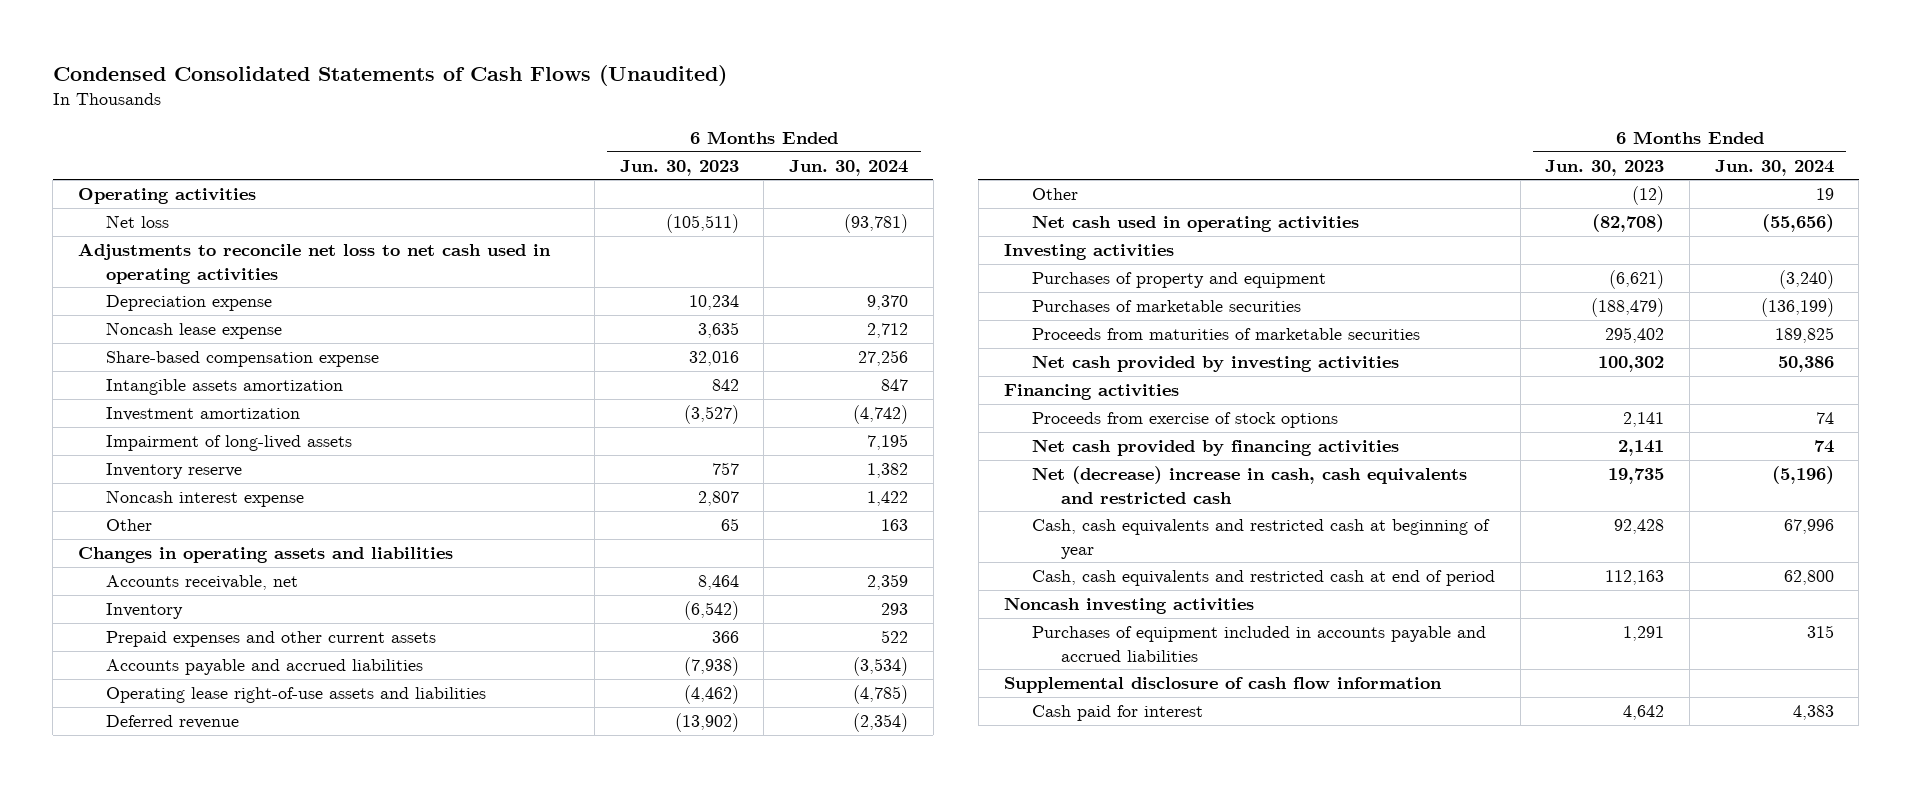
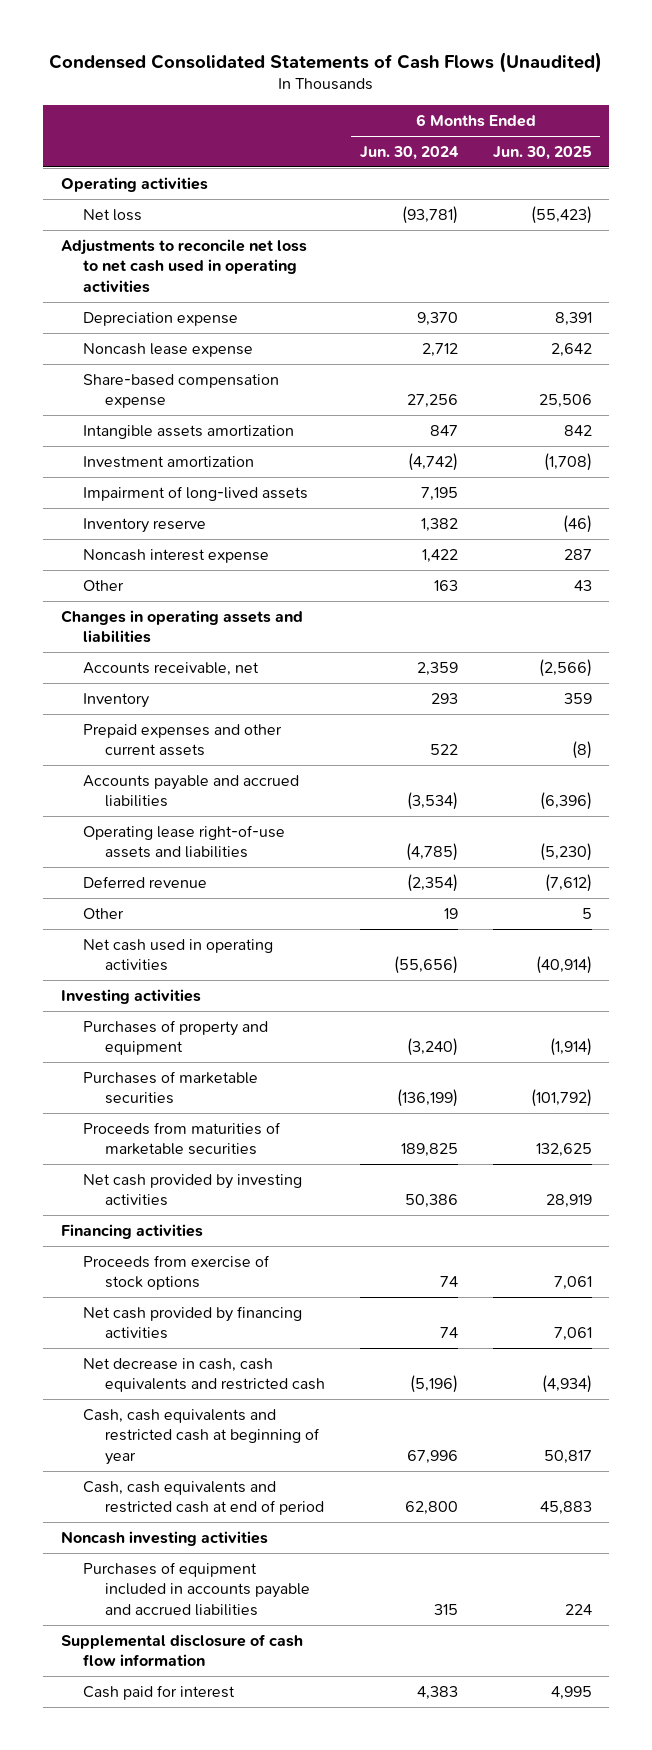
- | 6 Months Ended Jun. 30, 2023 | 6 Months Ended Jun. 30, 2024
+ | 6 Months Ended Jun. 30, 2024 | 6 Months Ended Jun. 30, 2025
- Net (decrease) increase in cash, cash equivalents and restricted cash | 19,735 | (5,196)
+ Net decrease in cash, cash equivalents and restricted cash | (5,196) | (4,934)

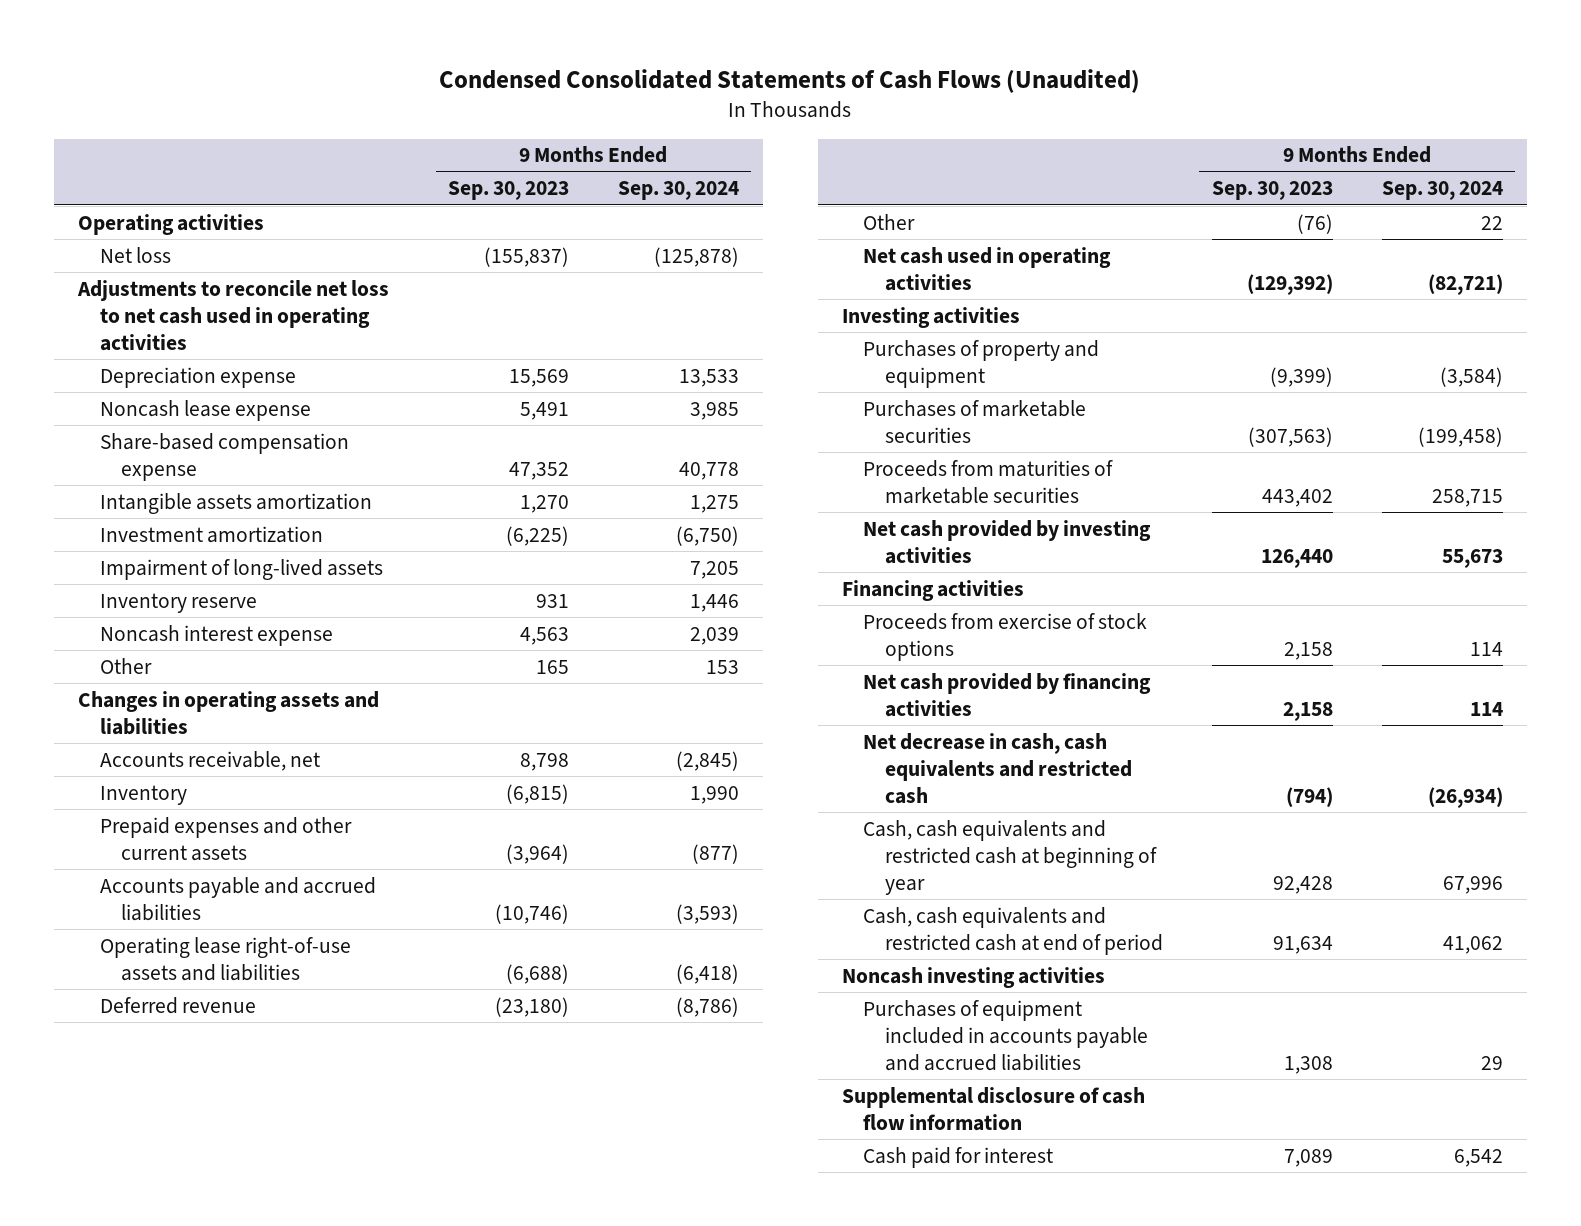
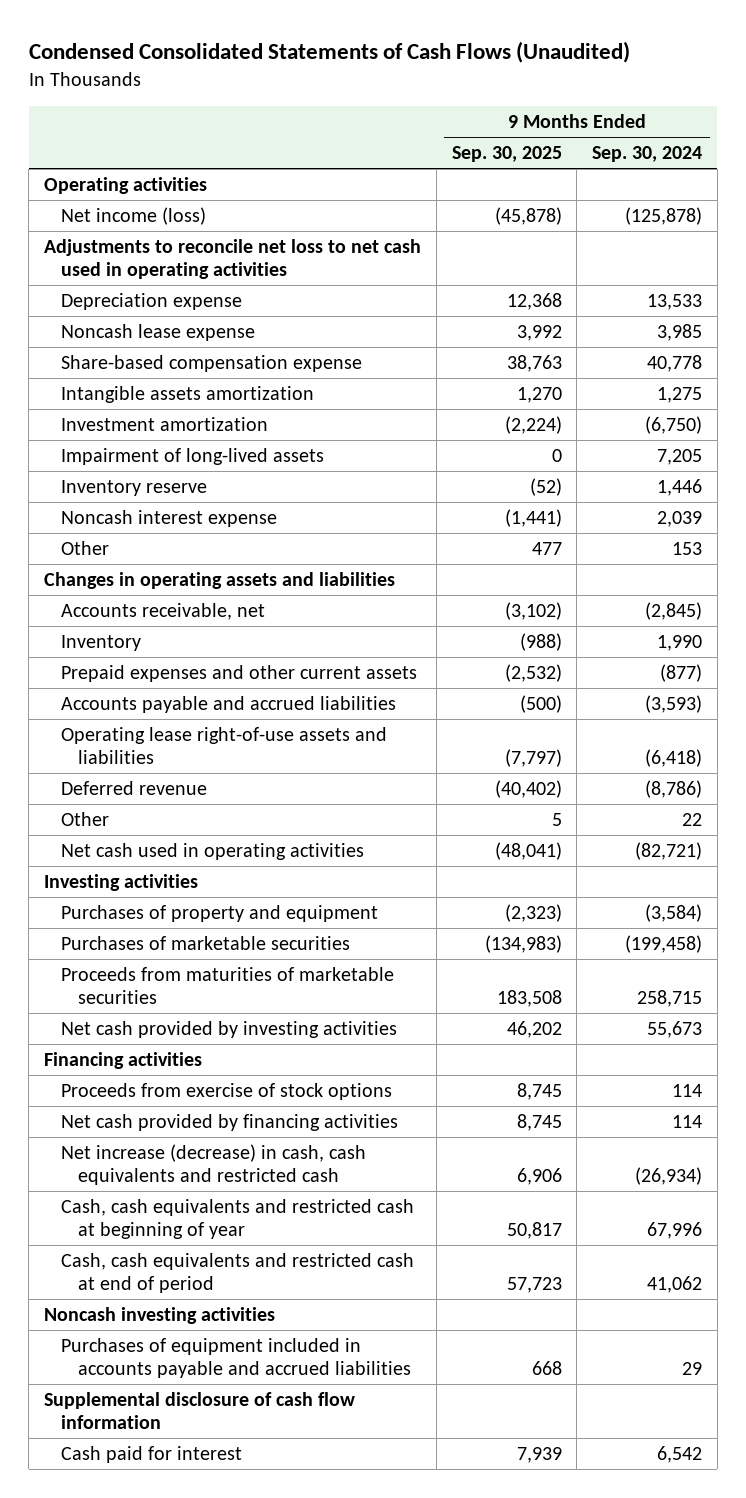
- | 9 Months Ended Sep. 30, 2023 | 9 Months Ended Sep. 30, 2024
+ | 9 Months Ended Sep. 30, 2025 | 9 Months Ended Sep. 30, 2024
- Net loss | (155,837) | (125,878)
+ Net income (loss) | (45,878) | (125,878)
- Net decrease in cash, cash equivalents and restricted cash | (794) | (26,934)
+ Net increase (decrease) in cash, cash equivalents and restricted cash | 6,906 | (26,934)

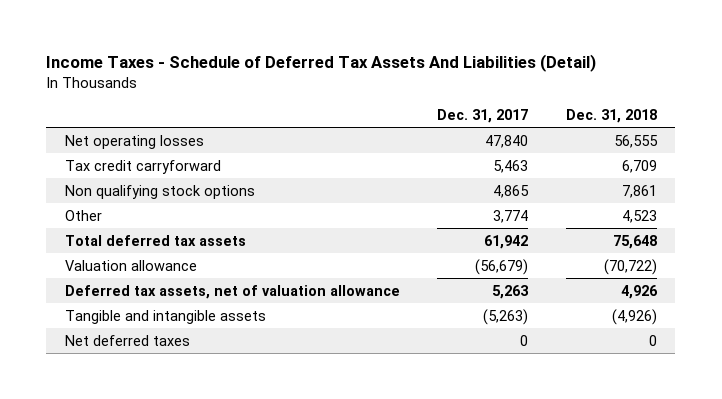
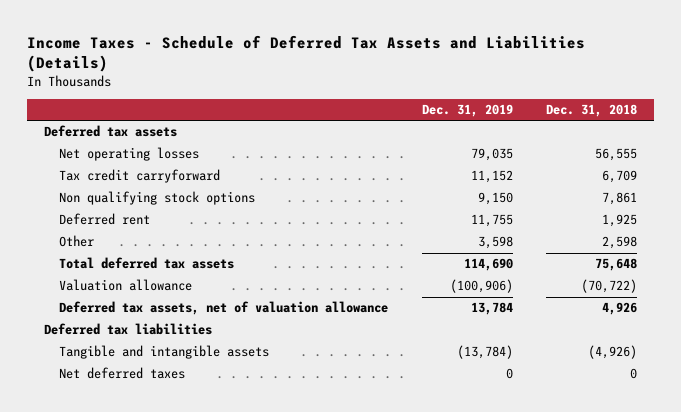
- Income Taxes - Schedule of Deferred Tax Assets And Liabilities (Detail)
+ Income Taxes - Schedule of Deferred Tax Assets and Liabilities (Details)
- | Dec. 31, 2017 | Dec. 31, 2018
+ | Dec. 31, 2019 | Dec. 31, 2018
+ Deferred tax assets
- Other | 3,774 | 4,523
+ Deferred rent | 11,755 | 1,925
+ Other | 3,598 | 2,598
+ Deferred tax liabilities

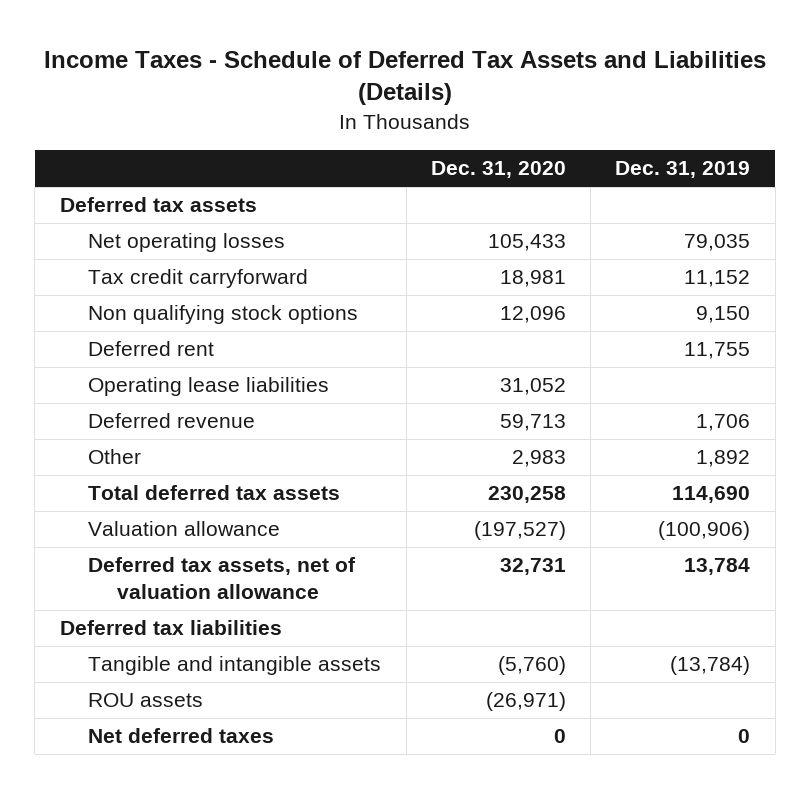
- | Dec. 31, 2019 | Dec. 31, 2018
+ | Dec. 31, 2020 | Dec. 31, 2019
- Other | 3,598 | 2,598
+ Operating lease liabilities | 31,052 |
+ Deferred revenue | 59,713 | 1,706
+ Other | 2,983 | 1,892
+ ROU assets | (26,971) |

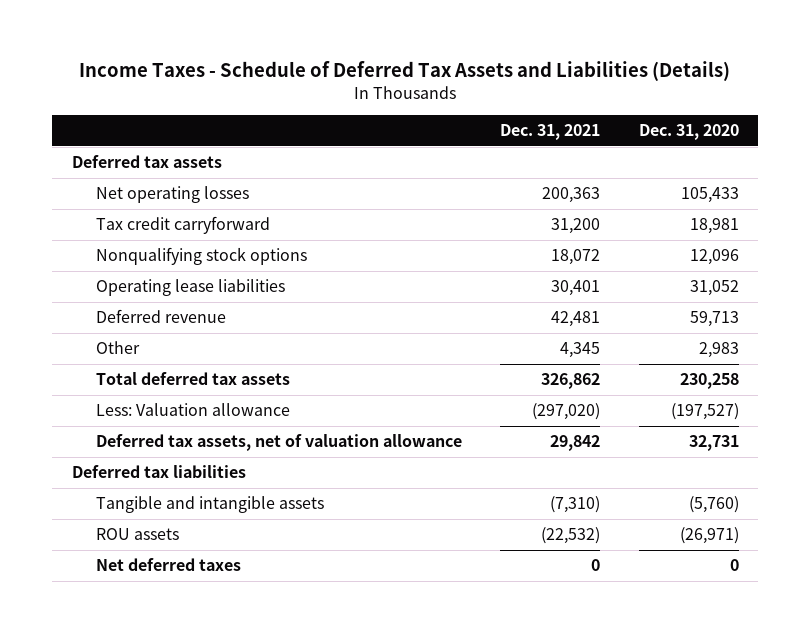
- | Dec. 31, 2020 | Dec. 31, 2019
+ | Dec. 31, 2021 | Dec. 31, 2020
- Non qualifying stock options | 12,096 | 9,150
- Deferred rent | | 11,755
+ Nonqualifying stock options | 18,072 | 12,096
- Valuation allowance | (197,527) | (100,906)
+ Less: Valuation allowance | (297,020) | (197,527)

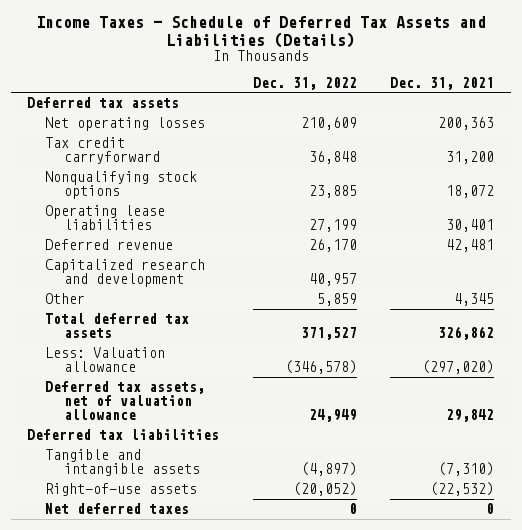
- | Dec. 31, 2021 | Dec. 31, 2020
+ | Dec. 31, 2022 | Dec. 31, 2021
+ Capitalized research and development | 40,957 |
- ROU assets | (22,532) | (26,971)
+ Right-of-use assets | (20,052) | (22,532)

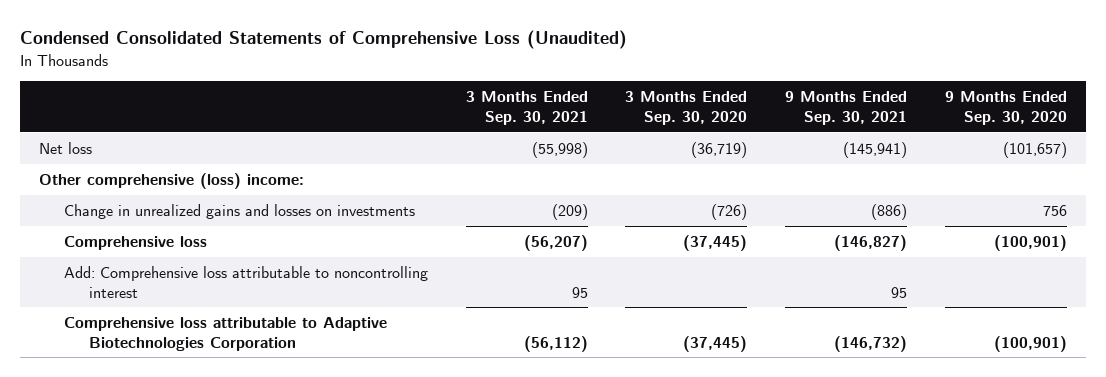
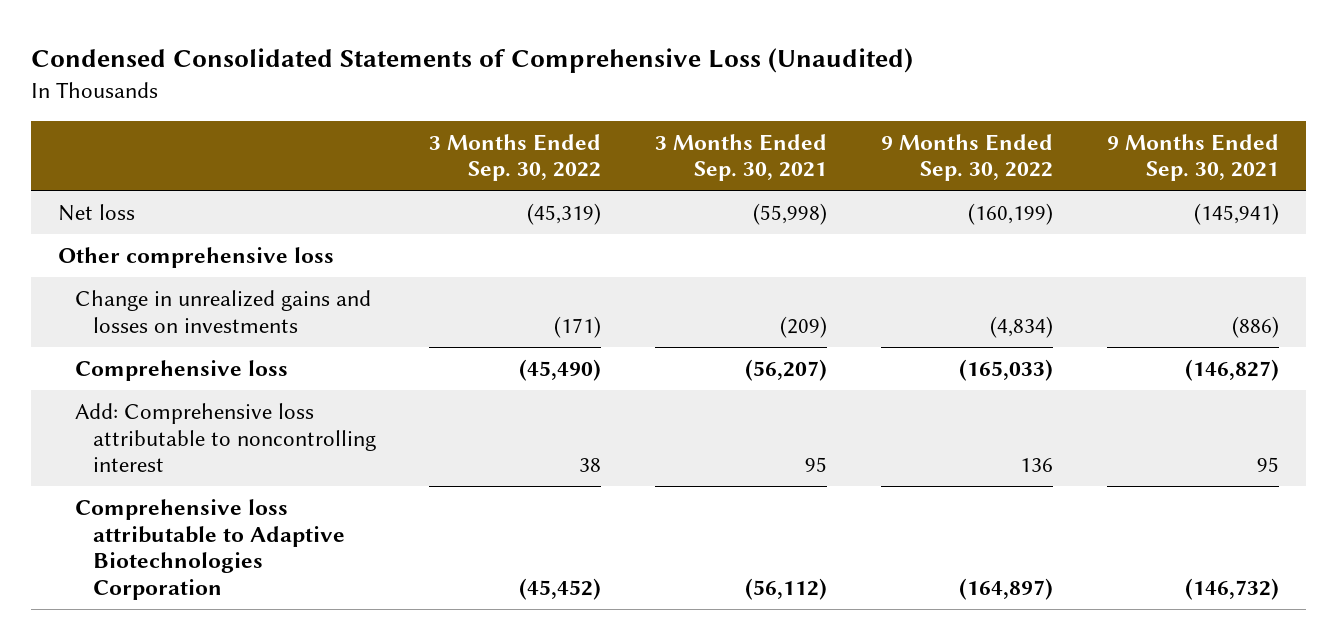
- | 3 Months Ended Sep. 30, 2021 | 3 Months Ended Sep. 30, 2020 | 9 Months Ended Sep. 30, 2021 | 9 Months Ended Sep. 30, 2020
+ | 3 Months Ended Sep. 30, 2022 | 3 Months Ended Sep. 30, 2021 | 9 Months Ended Sep. 30, 2022 | 9 Months Ended Sep. 30, 2021
- Other comprehensive (loss) income:
+ Other comprehensive loss

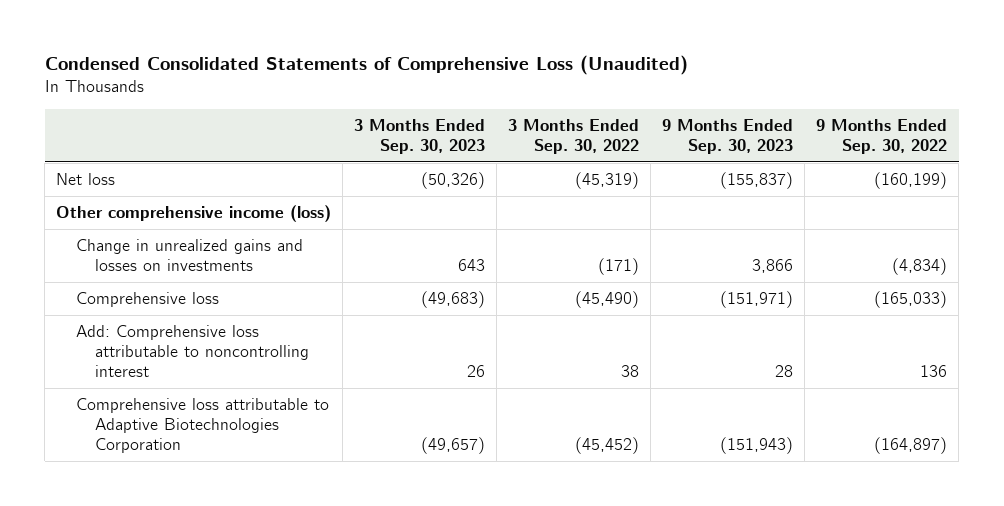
- | 3 Months Ended Sep. 30, 2022 | 3 Months Ended Sep. 30, 2021 | 9 Months Ended Sep. 30, 2022 | 9 Months Ended Sep. 30, 2021
+ | 3 Months Ended Sep. 30, 2023 | 3 Months Ended Sep. 30, 2022 | 9 Months Ended Sep. 30, 2023 | 9 Months Ended Sep. 30, 2022
- Other comprehensive loss
+ Other comprehensive income (loss)

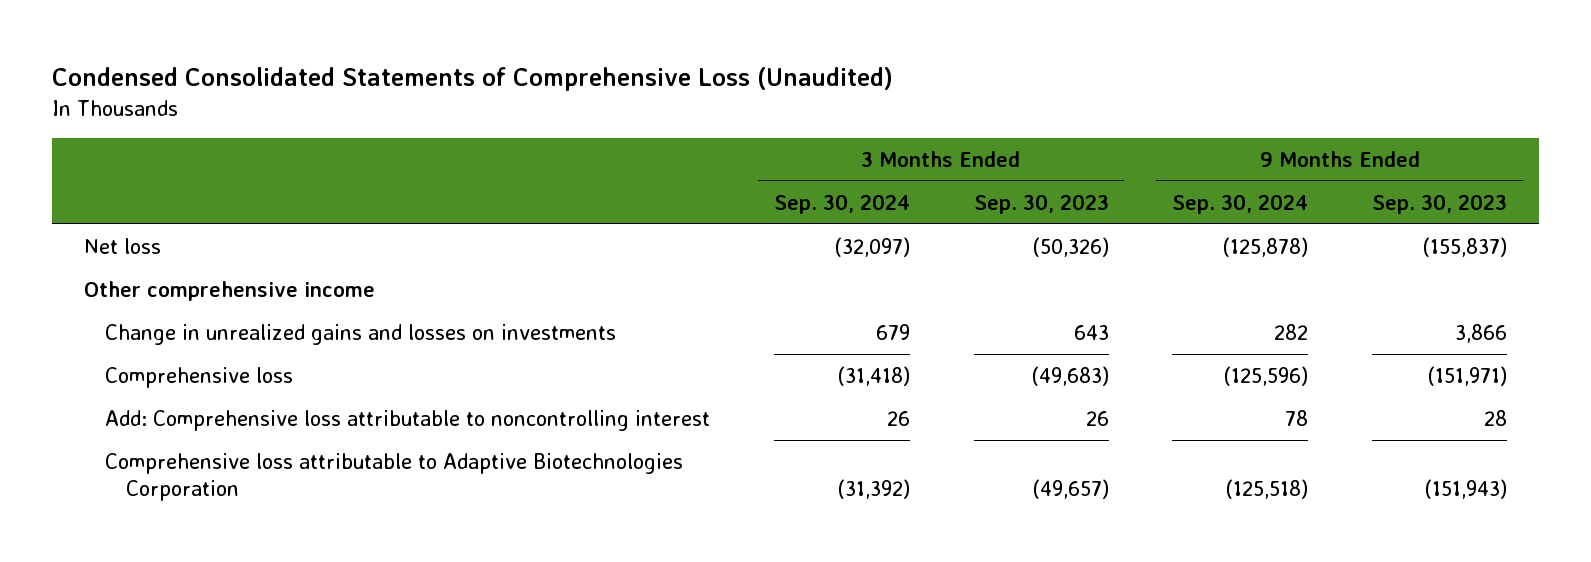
- | 3 Months Ended Sep. 30, 2023 | 3 Months Ended Sep. 30, 2022 | 9 Months Ended Sep. 30, 2023 | 9 Months Ended Sep. 30, 2022
+ | 3 Months Ended Sep. 30, 2024 | 3 Months Ended Sep. 30, 2023 | 9 Months Ended Sep. 30, 2024 | 9 Months Ended Sep. 30, 2023
- Other comprehensive income (loss)
+ Other comprehensive income

